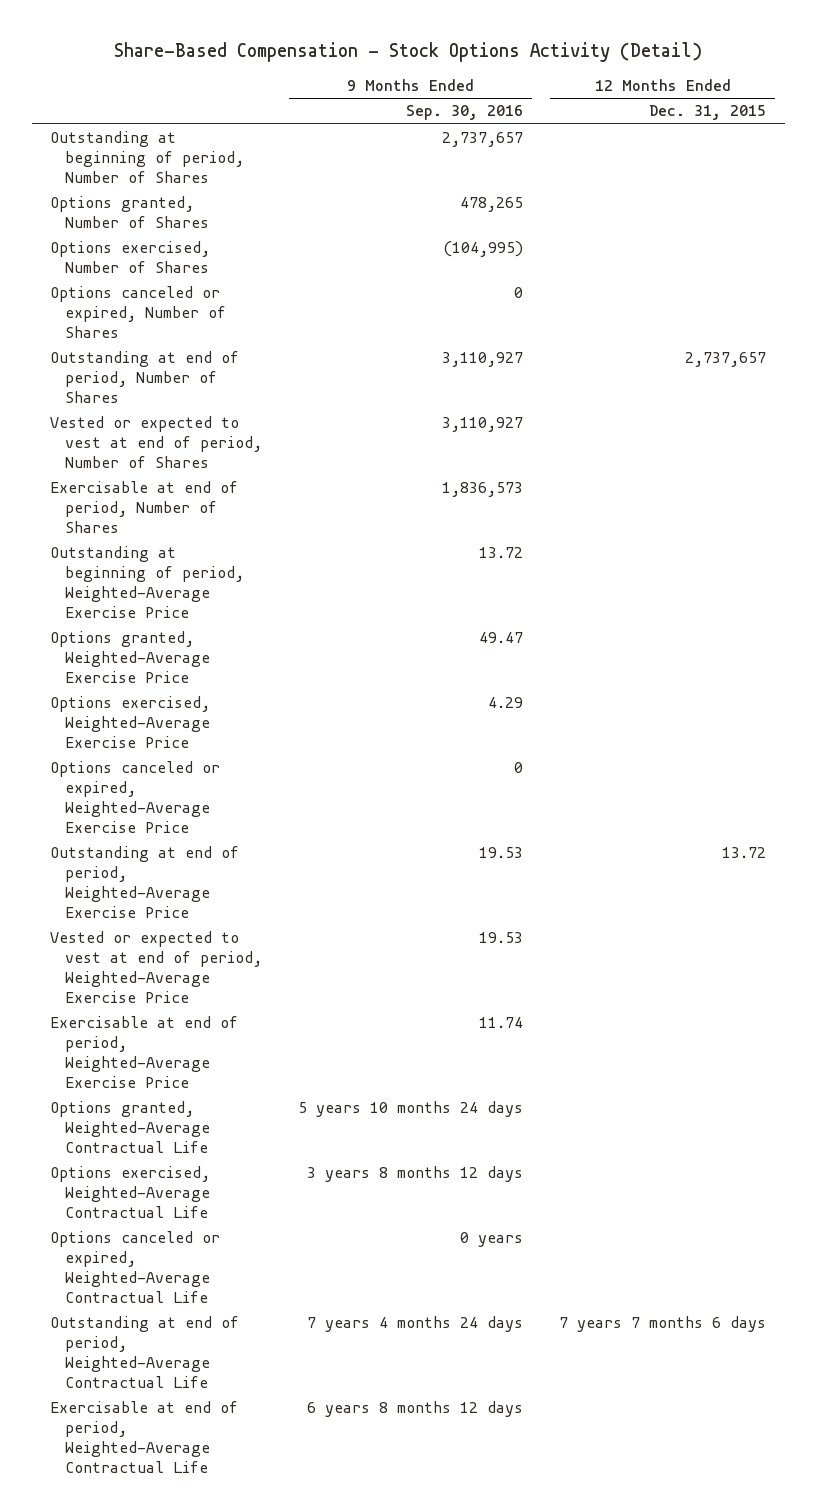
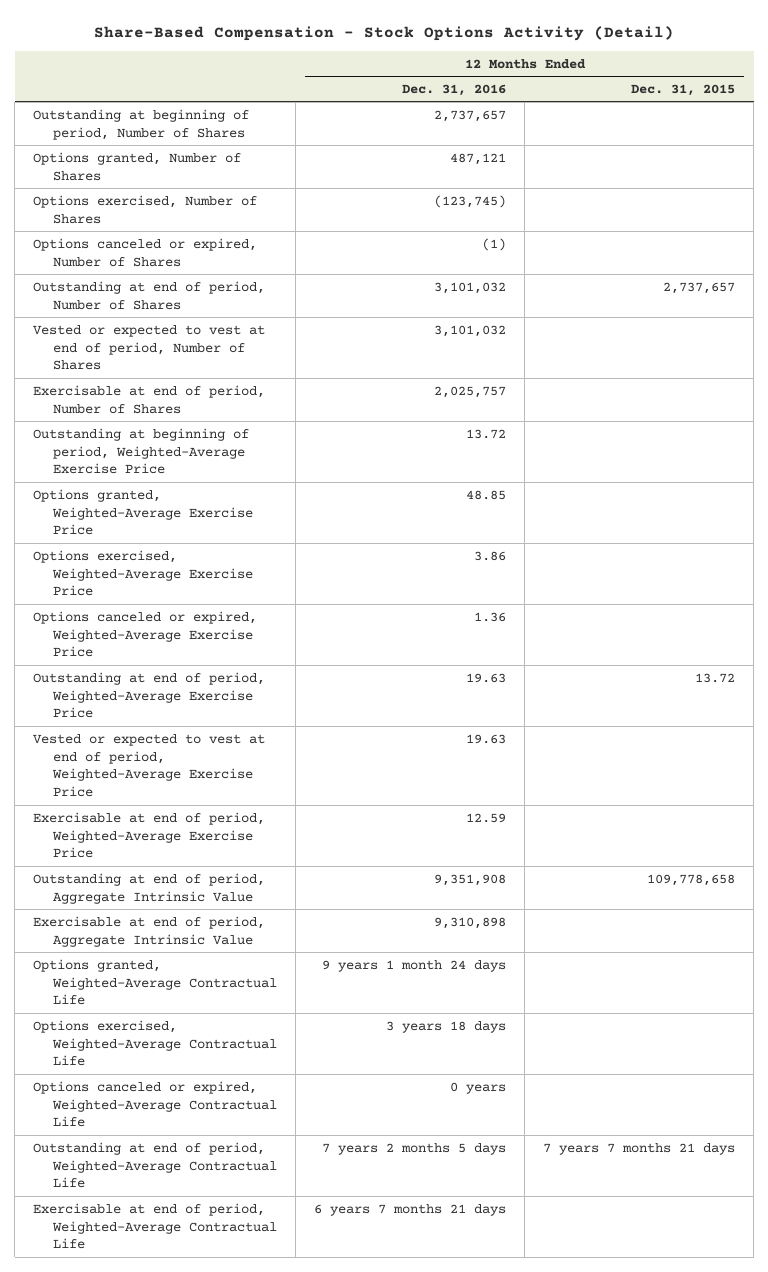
- | 9 Months Ended Sep. 30, 2016 | 12 Months Ended Dec. 31, 2015
+ | 12 Months Ended Dec. 31, 2016 | 12 Months Ended Dec. 31, 2015
+ Outstanding at end of period, Aggregate Intrinsic Value | 9,351,908 | 109,778,658
+ Exercisable at end of period, Aggregate Intrinsic Value | 9,310,898 |
- Outstanding at end of period, Weighted-Average Contractual Life | 7 years 4 months 24 days | 7 years 7 months 6 days
+ Outstanding at end of period, Weighted-Average Contractual Life | 7 years 2 months 5 days | 7 years 7 months 21 days

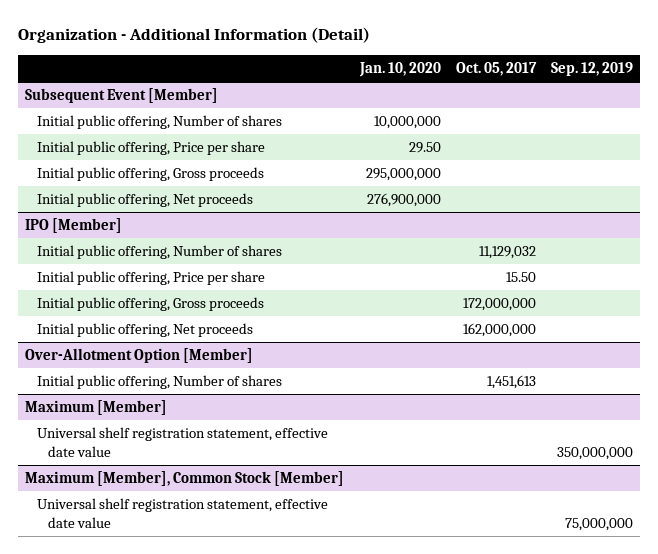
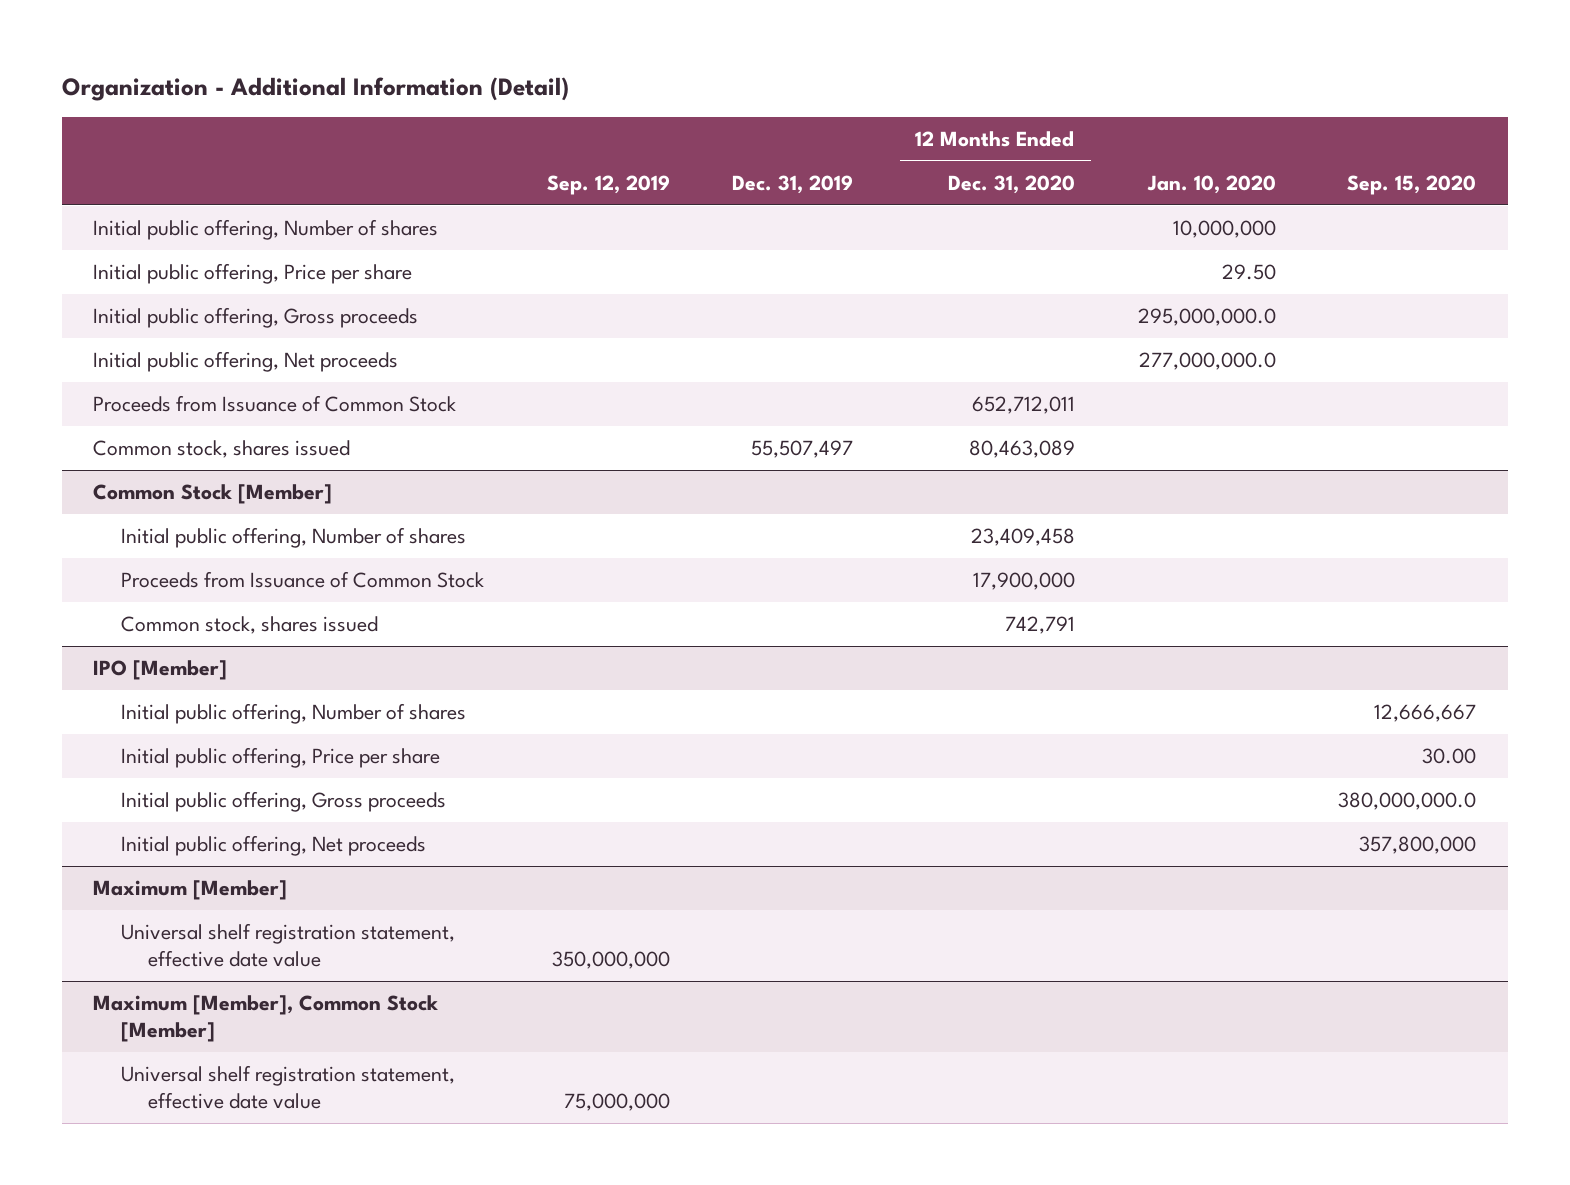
- | Jan. 10, 2020 | Oct. 05, 2017 | Sep. 12, 2019
+ | Sep. 12, 2019 | Dec. 31, 2019 | 12 Months Ended Dec. 31, 2020 | Jan. 10, 2020 | Sep. 15, 2020
- Subsequent Event [Member]
- Initial public offering, Gross proceeds | 295,000,000 | |
- Initial public offering, Net proceeds | 276,900,000 | |
+ Initial public offering, Gross proceeds | | | | 295,000,000.0 |
+ Initial public offering, Net proceeds | | | | 277,000,000.0 |
+ Proceeds from Issuance of Common Stock | | | 652,712,011 | |
+ Common stock, shares issued | | 55,507,497 | 80,463,089 | |
+ Common Stock [Member]
+ Initial public offering, Number of shares | | | 23,409,458 | |
+ Proceeds from Issuance of Common Stock | | | 17,900,000 | |
+ Common stock, shares issued | | | 742,791 | |
- Over-Allotment Option [Member]
- Initial public offering, Number of shares | | 1,451,613 |

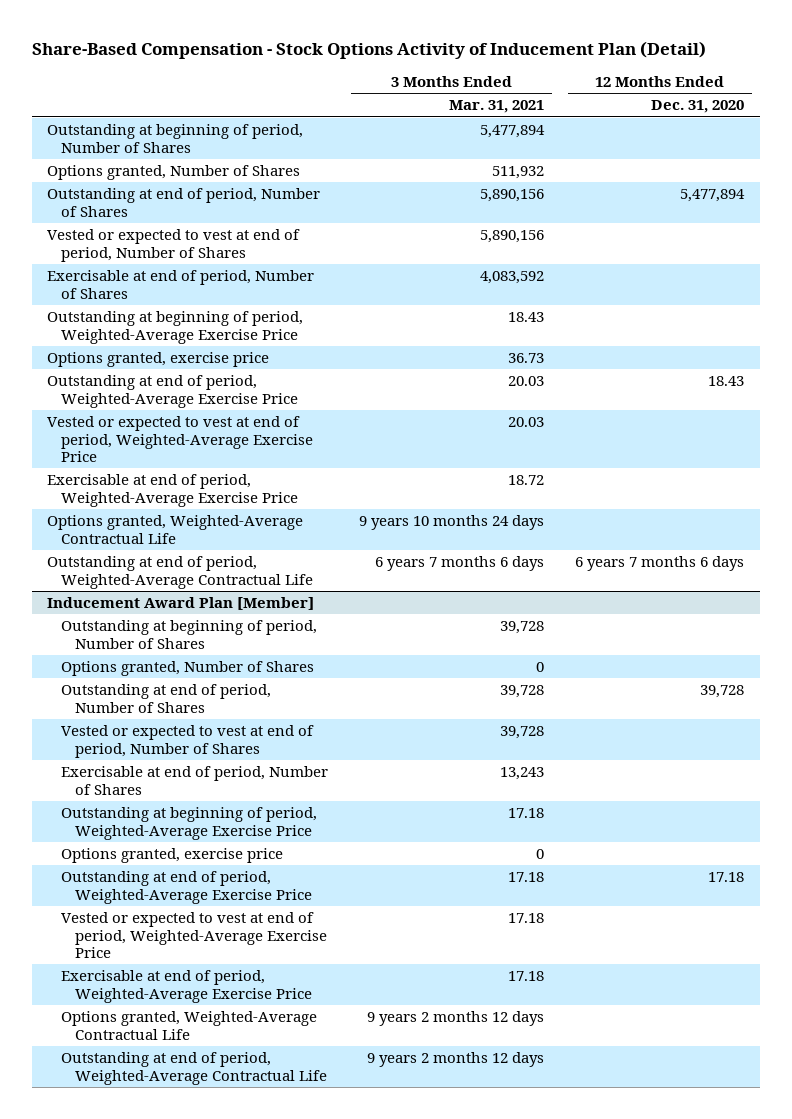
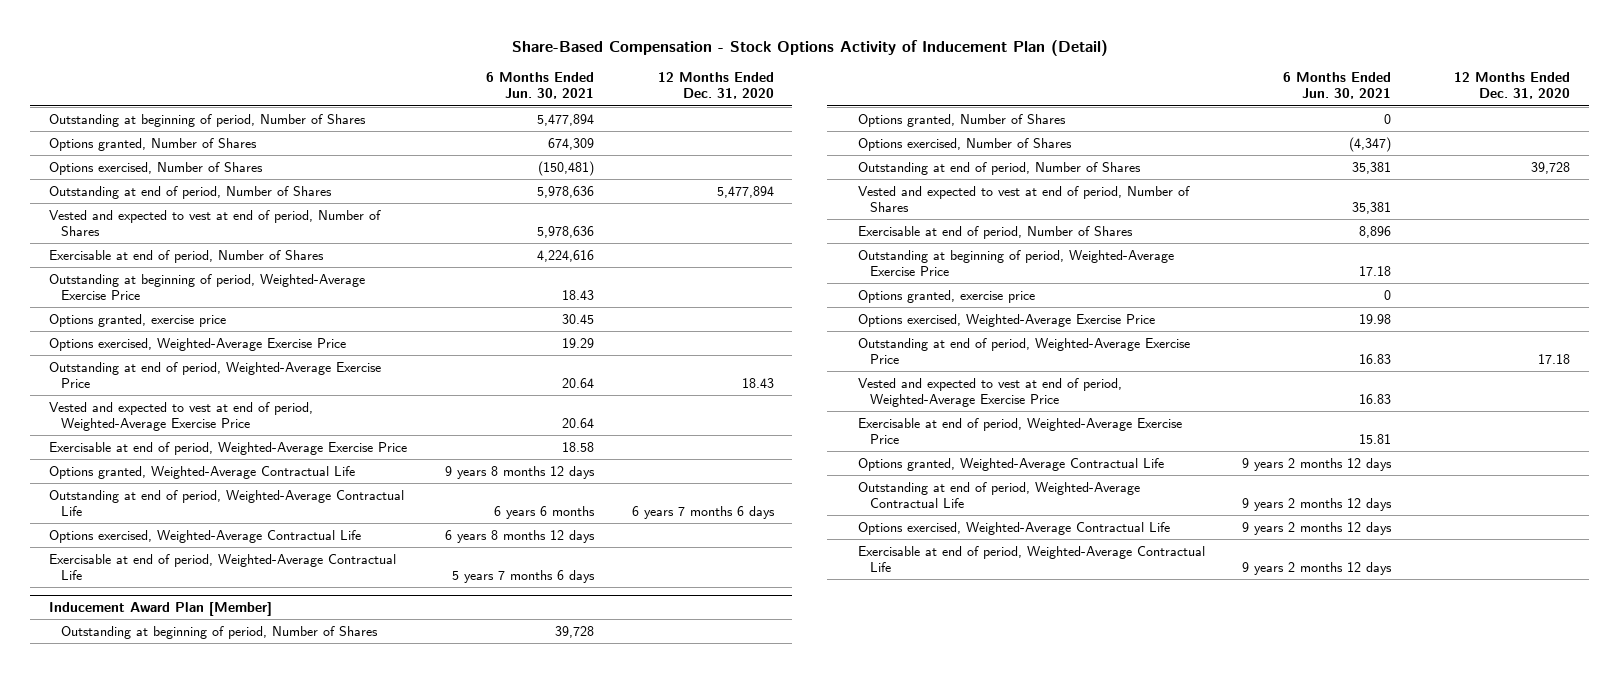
- | 3 Months Ended Mar. 31, 2021 | 12 Months Ended Dec. 31, 2020
+ | 6 Months Ended Jun. 30, 2021 | 12 Months Ended Dec. 31, 2020
+ Options exercised, Number of Shares | (150,481) |
- Vested or expected to vest at end of period, Number of Shares | 5,890,156 |
+ Vested and expected to vest at end of period, Number of Shares | 5,978,636 |
+ Options exercised, Weighted-Average Exercise Price | 19.29 |
- Vested or expected to vest at end of period, Weighted-Average Exercise Price | 20.03 |
+ Vested and expected to vest at end of period, Weighted-Average Exercise Price | 20.64 |
+ Options exercised, Weighted-Average Contractual Life | 6 years 8 months 12 days |
+ Exercisable at end of period, Weighted-Average Contractual Life | 5 years 7 months 6 days |
@ Inducement Award Plan [Member]
+ Options exercised, Number of Shares | (4,347) |
- Vested or expected to vest at end of period, Number of Shares | 39,728 |
+ Vested and expected to vest at end of period, Number of Shares | 35,381 |
+ Options exercised, Weighted-Average Exercise Price | 19.98 |
- Vested or expected to vest at end of period, Weighted-Average Exercise Price | 17.18 |
+ Vested and expected to vest at end of period, Weighted-Average Exercise Price | 16.83 |
+ Options exercised, Weighted-Average Contractual Life | 9 years 2 months 12 days |
+ Exercisable at end of period, Weighted-Average Contractual Life | 9 years 2 months 12 days |

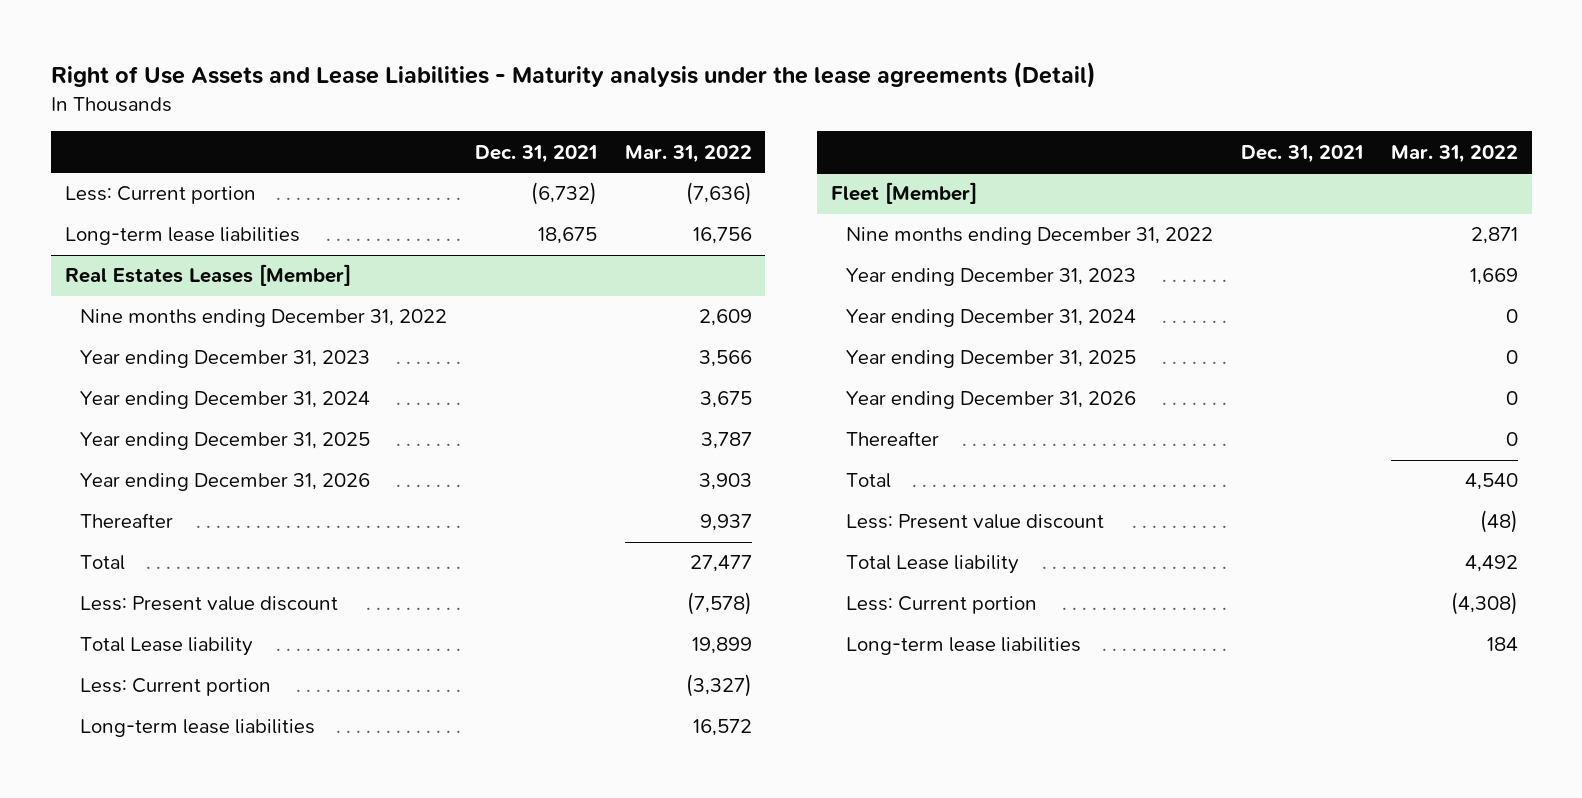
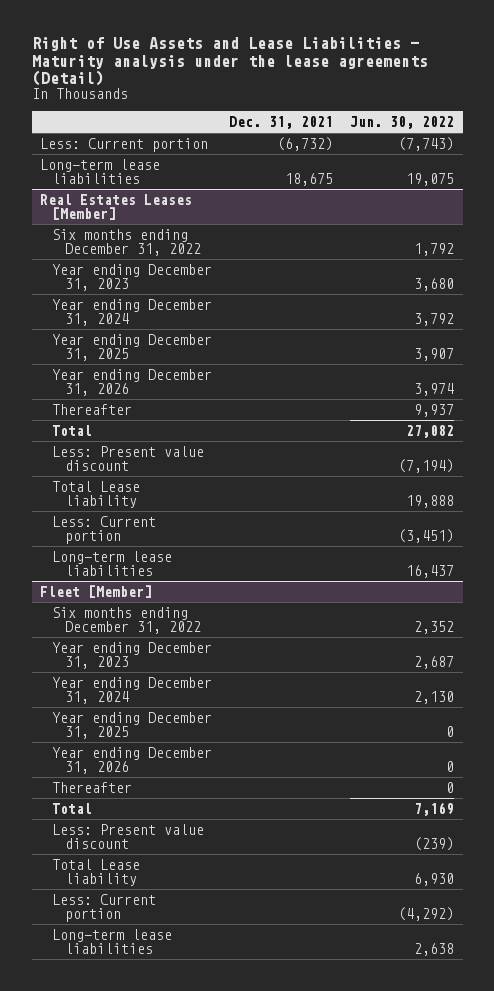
- | Dec. 31, 2021 | Mar. 31, 2022
+ | Dec. 31, 2021 | Jun. 30, 2022
@ Real Estates Leases [Member]
- Nine months ending December 31, 2022 | | 2,609
+ Six months ending December 31, 2022 | | 1,792
@ Fleet [Member]
- Nine months ending December 31, 2022 | | 2,871
+ Six months ending December 31, 2022 | | 2,352

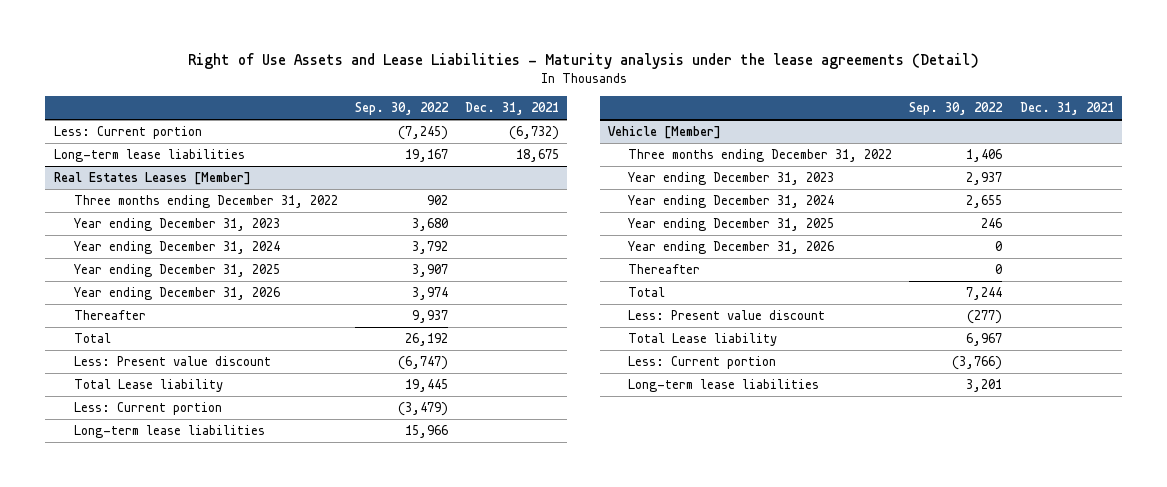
- | Dec. 31, 2021 | Jun. 30, 2022
+ | Sep. 30, 2022 | Dec. 31, 2021
@ Real Estates Leases [Member]
- Six months ending December 31, 2022 | | 1,792
+ Three months ending December 31, 2022 | 902 |
- Fleet [Member]
- Six months ending December 31, 2022 | | 2,352
+ Vehicle [Member]
+ Three months ending December 31, 2022 | 1,406 |

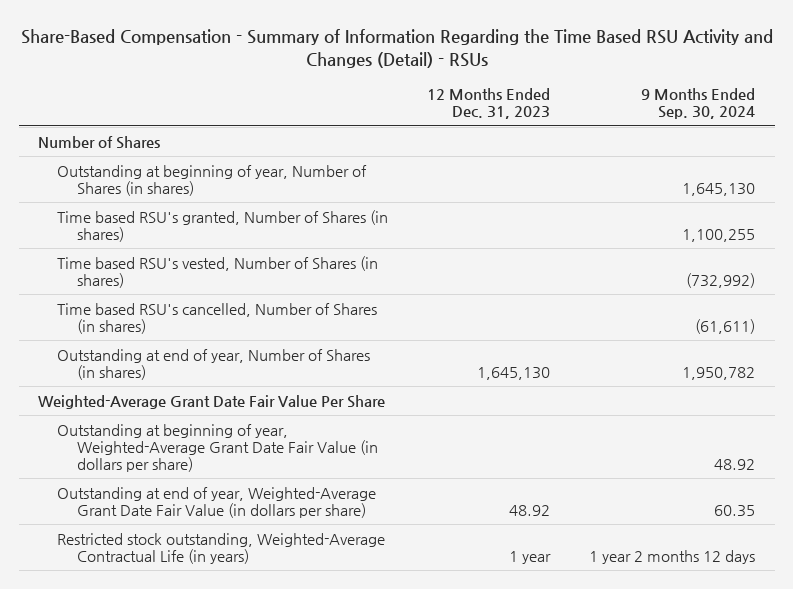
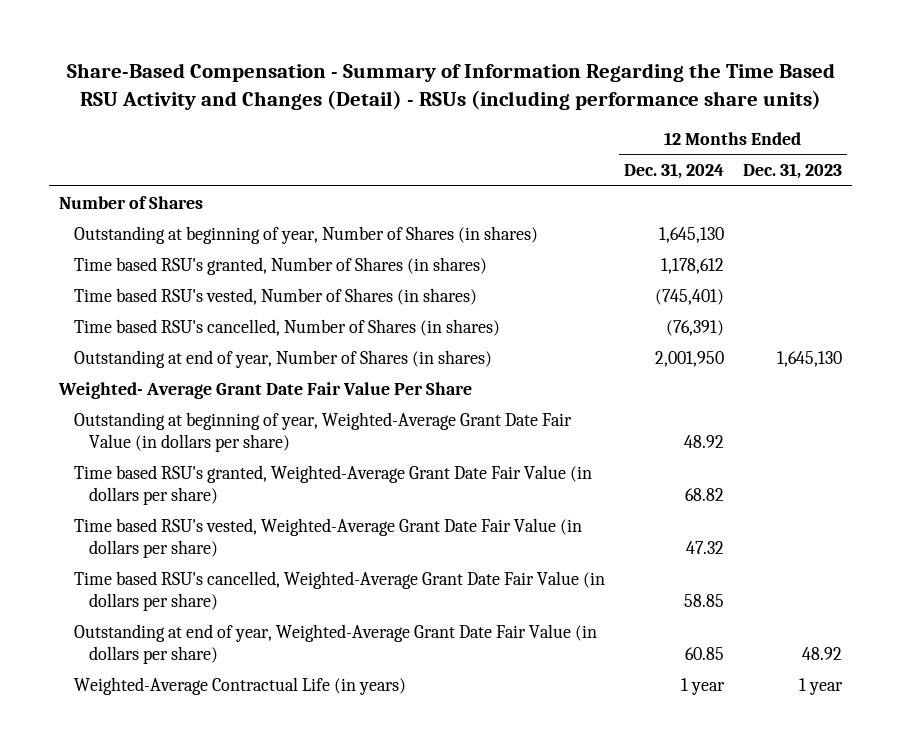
- Share-Based Compensation - Summary of Information Regarding the Time Based RSU Activity and Changes (Detail) - RSUs
+ Share-Based Compensation - Summary of Information Regarding the Time Based RSU Activity and Changes (Detail) - RSUs (including performance share units)
- | 12 Months Ended Dec. 31, 2023 | 9 Months Ended Sep. 30, 2024
+ | 12 Months Ended Dec. 31, 2024 | 12 Months Ended Dec. 31, 2023
- Weighted-Average Grant Date Fair Value Per Share
+ Weighted- Average Grant Date Fair Value Per Share
+ Time based RSU's granted, Weighted-Average Grant Date Fair Value (in dollars per share) | 68.82 |
+ Time based RSU's vested, Weighted-Average Grant Date Fair Value (in dollars per share) | 47.32 |
+ Time based RSU's cancelled, Weighted-Average Grant Date Fair Value (in dollars per share) | 58.85 |
- Restricted stock outstanding, Weighted-Average Contractual Life (in years) | 1 year | 1 year 2 months 12 days
+ Weighted-Average Contractual Life (in years) | 1 year | 1 year

